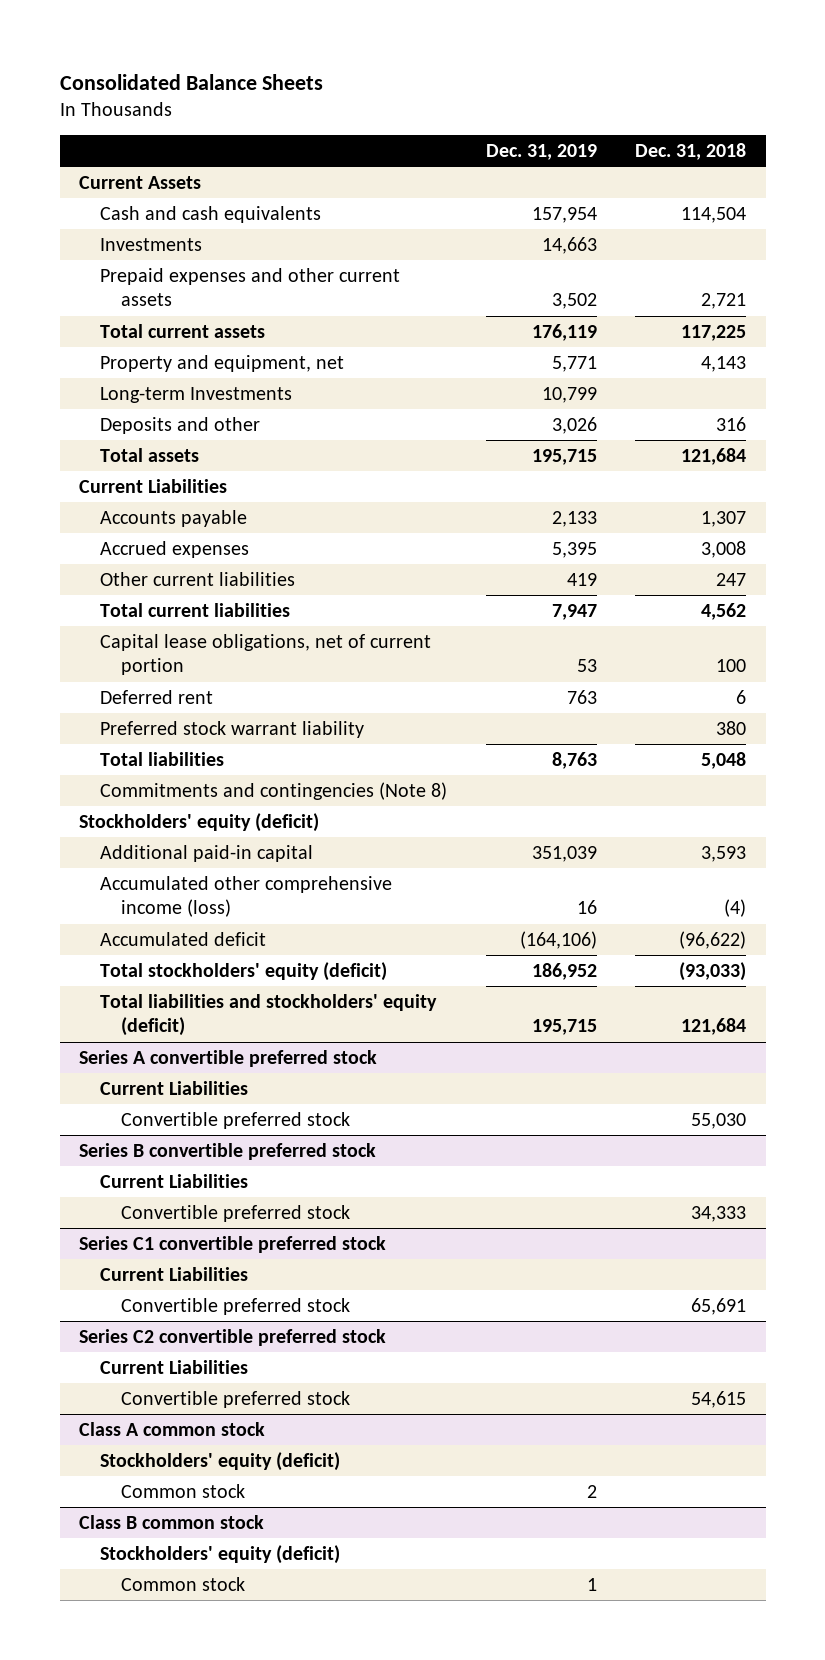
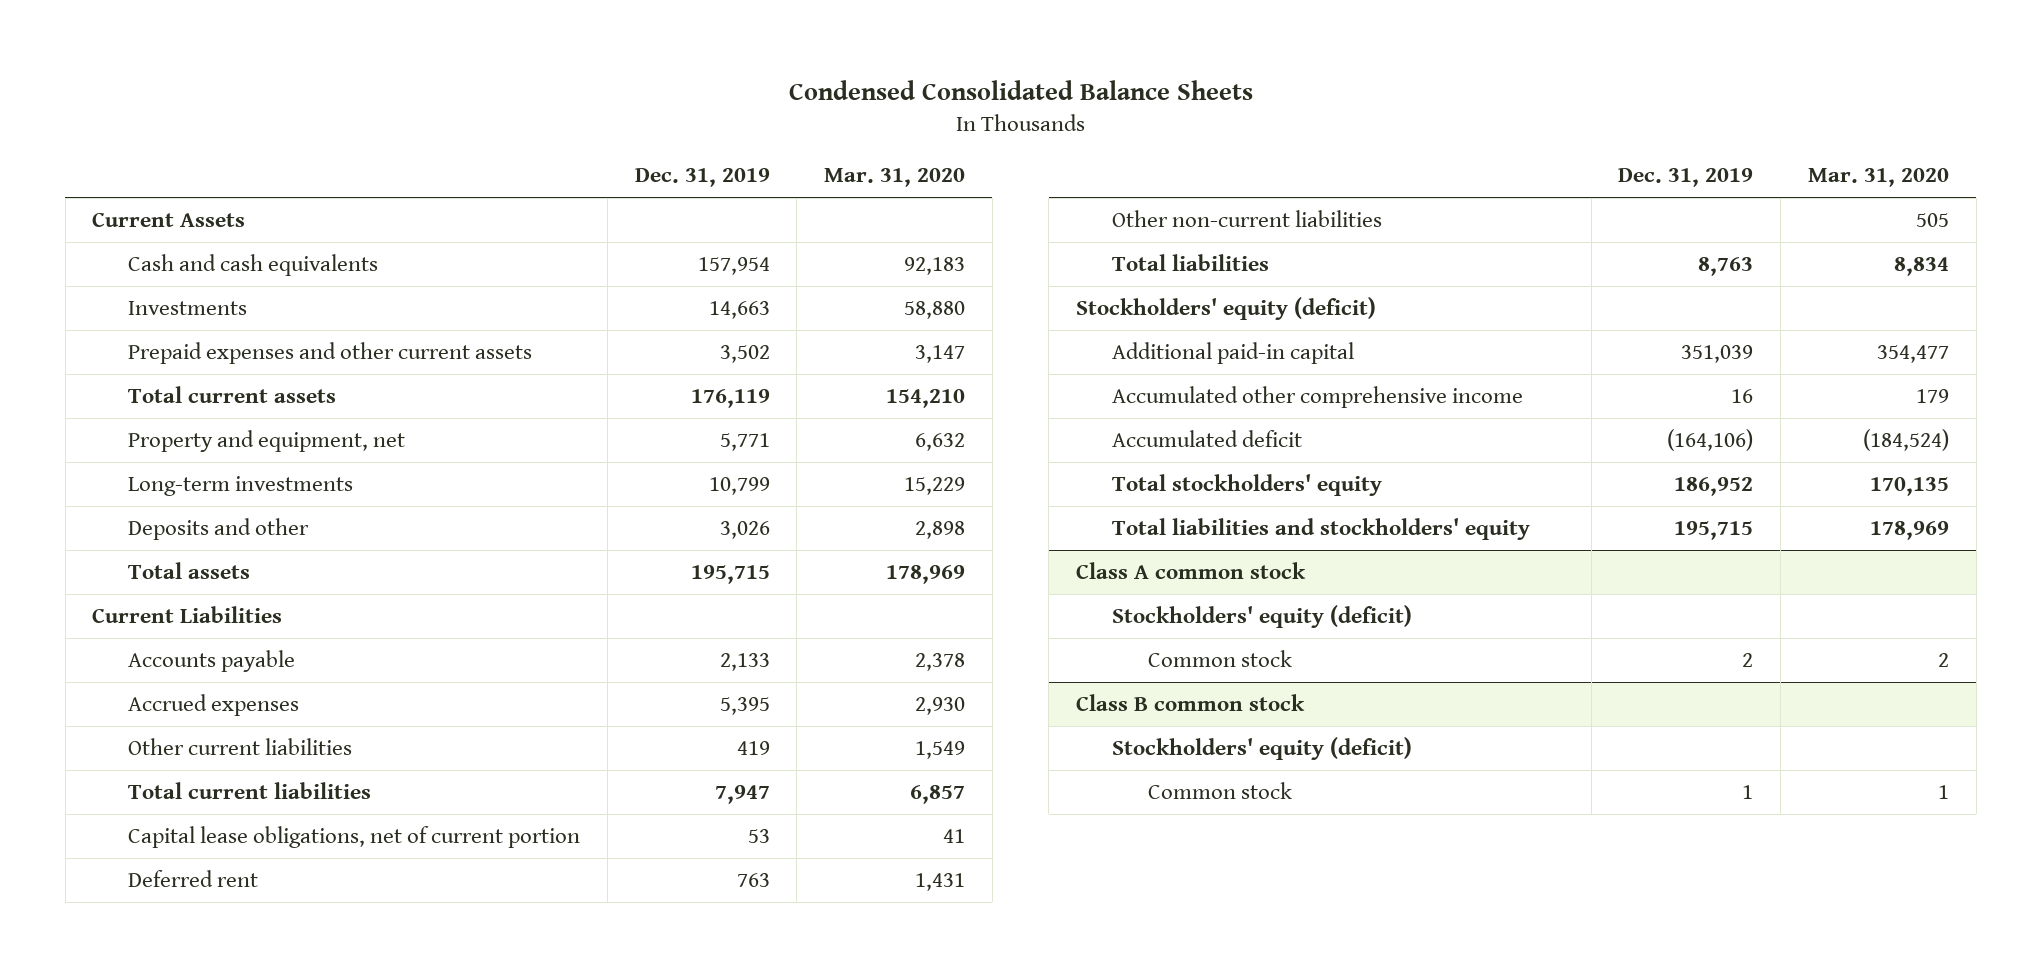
- Consolidated Balance Sheets
+ Condensed Consolidated Balance Sheets
- | Dec. 31, 2019 | Dec. 31, 2018
+ | Dec. 31, 2019 | Mar. 31, 2020
- Long-term Investments | 10,799 |
+ Long-term investments | 10,799 | 15,229
- Preferred stock warrant liability | | 380
+ Other non-current liabilities | | 505
- Commitments and contingencies (Note 8)
- Accumulated other comprehensive income (loss) | 16 | (4)
+ Accumulated other comprehensive income | 16 | 179
- Total stockholders' equity (deficit) | 186,952 | (93,033)
- Total liabilities and stockholders' equity (deficit) | 195,715 | 121,684
- Series A convertible preferred stock
- Current Liabilities
- Convertible preferred stock | | 55,030
- Series B convertible preferred stock
- Current Liabilities
- Convertible preferred stock | | 34,333
- Series C1 convertible preferred stock
- Current Liabilities
- Convertible preferred stock | | 65,691
- Series C2 convertible preferred stock
- Current Liabilities
- Convertible preferred stock | | 54,615
+ Total stockholders' equity | 186,952 | 170,135
+ Total liabilities and stockholders' equity | 195,715 | 178,969

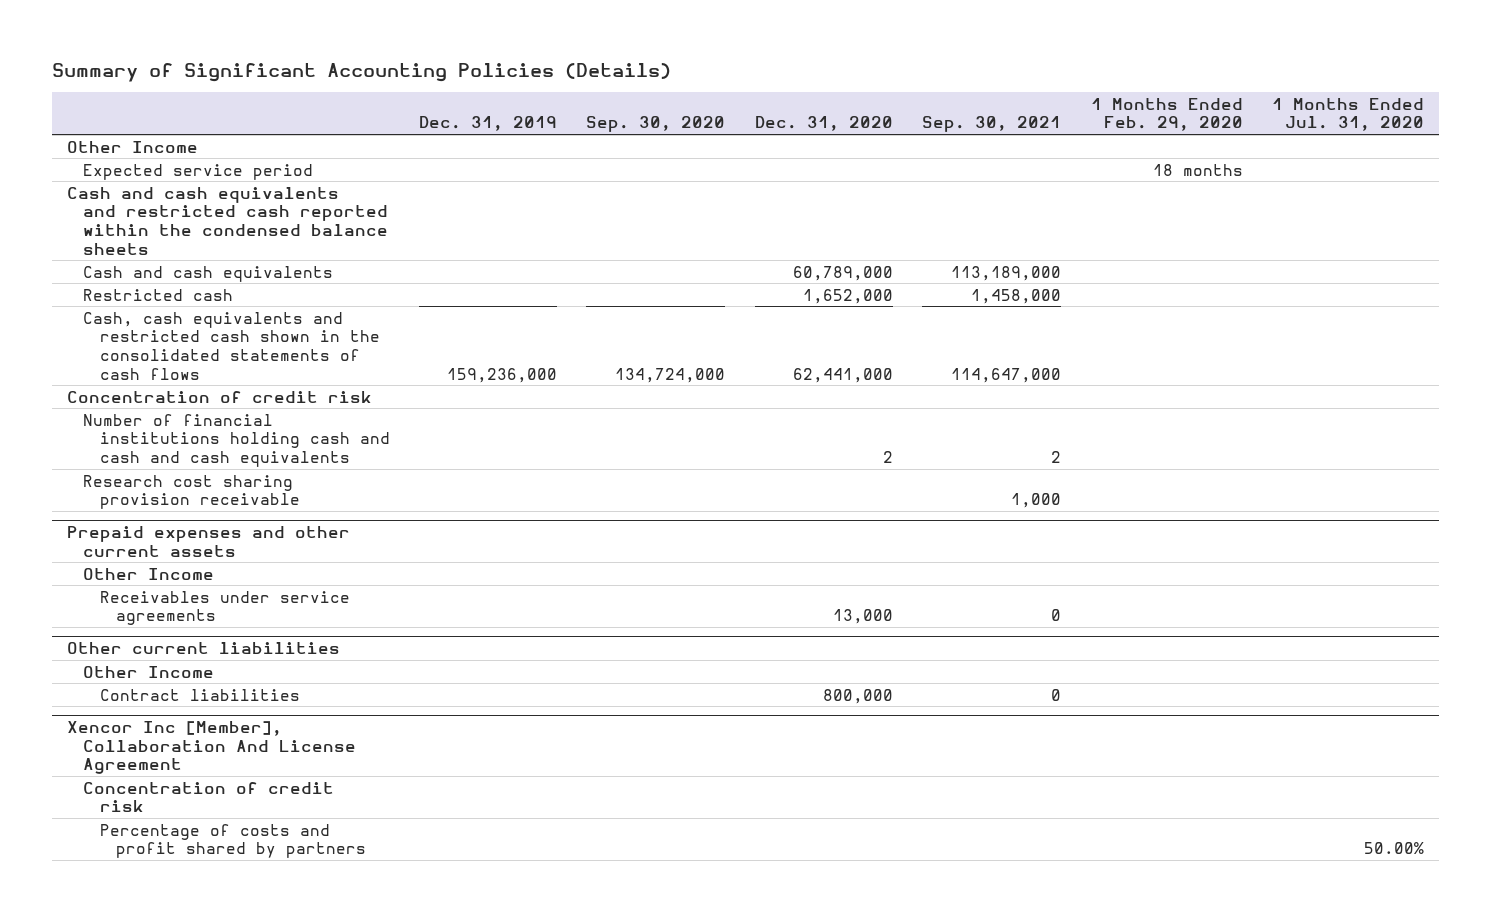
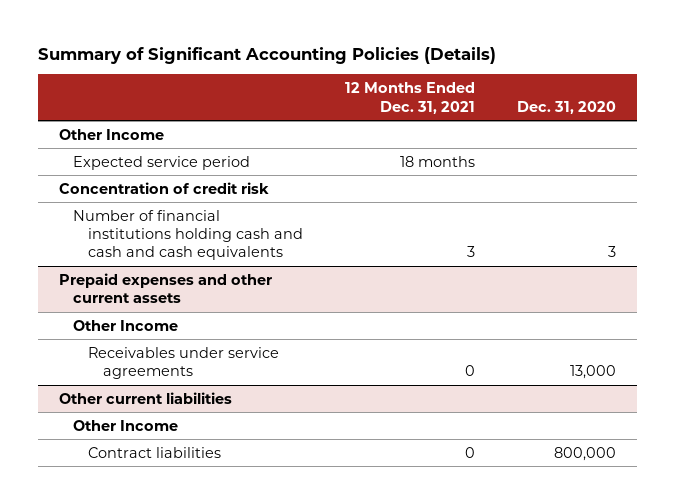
- | Dec. 31, 2019 | Sep. 30, 2020 | Dec. 31, 2020 | Sep. 30, 2021 | 1 Months Ended Feb. 29, 2020 | 1 Months Ended Jul. 31, 2020
+ | 12 Months Ended Dec. 31, 2021 | Dec. 31, 2020
- Cash and cash equivalents and restricted cash reported within the condensed balance sheets
- Cash and cash equivalents | | | 60,789,000 | 113,189,000 | |
- Restricted cash | | | 1,652,000 | 1,458,000 | |
- Cash, cash equivalents and restricted cash shown in the consolidated statements of cash flows | 159,236,000 | 134,724,000 | 62,441,000 | 114,647,000 | |
- Number of financial institutions holding cash and cash and cash equivalents | | | 2 | 2 | |
- Research cost sharing provision receivable | | | | 1,000 | |
+ Number of financial institutions holding cash and cash and cash equivalents | 3 | 3
- Xencor Inc [Member], Collaboration And License Agreement
- Concentration of credit risk
- Percentage of costs and profit shared by partners | | | | | | 50.00%

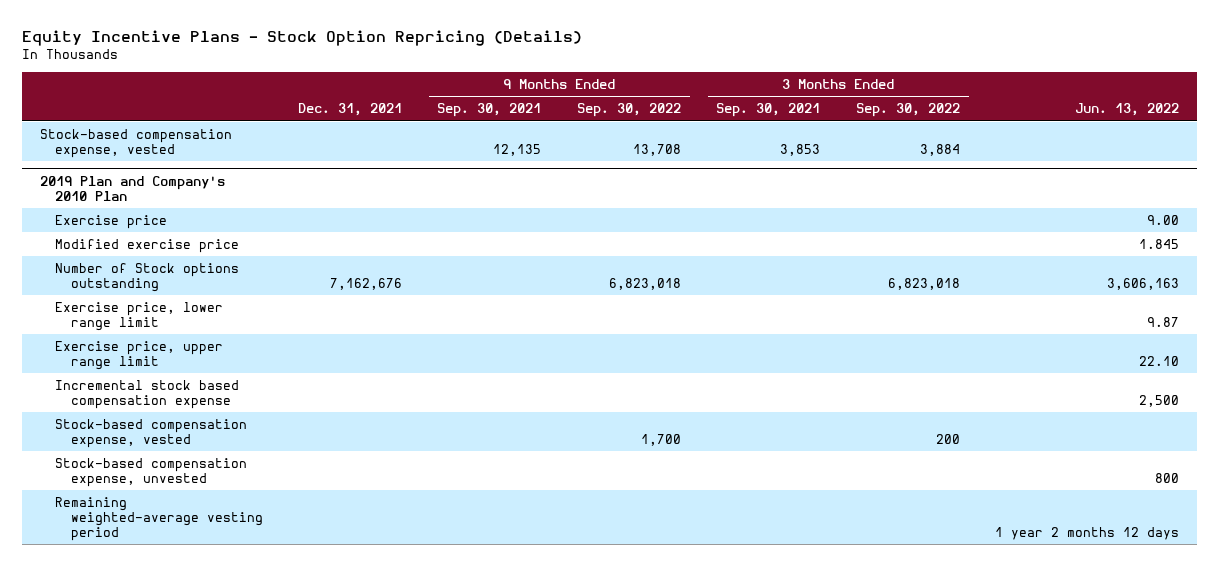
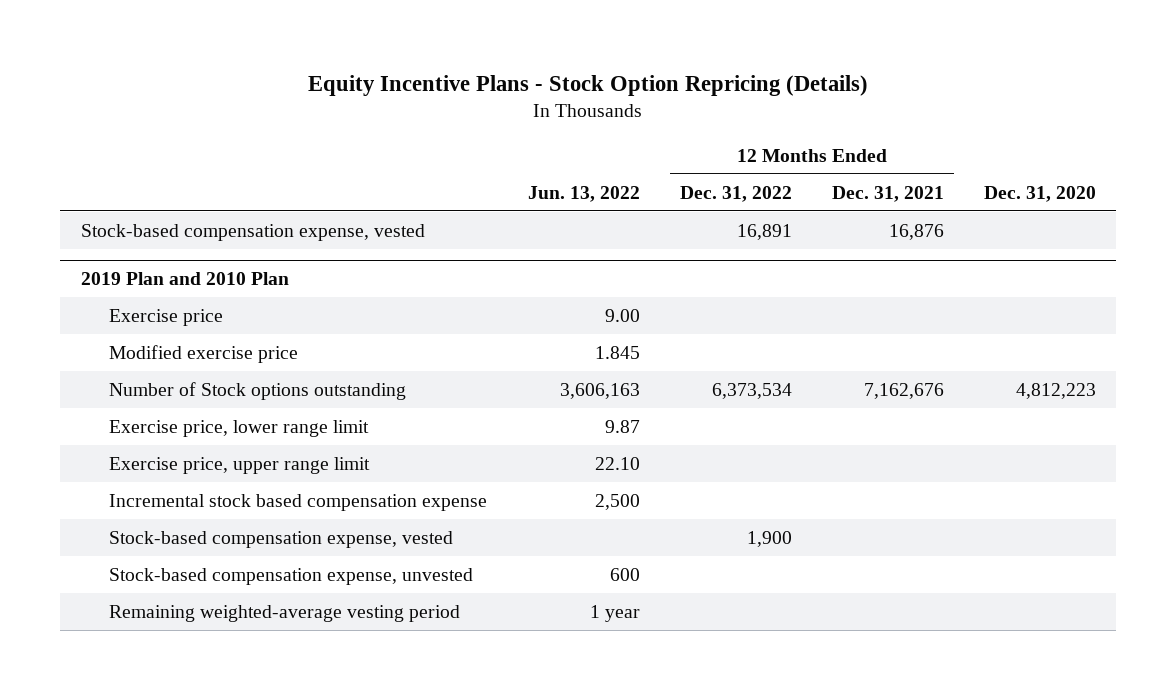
- | Dec. 31, 2021 | 9 Months Ended Sep. 30, 2021 | 9 Months Ended Sep. 30, 2022 | 3 Months Ended Sep. 30, 2021 | 3 Months Ended Sep. 30, 2022 | Jun. 13, 2022
+ | Jun. 13, 2022 | 12 Months Ended Dec. 31, 2022 | 12 Months Ended Dec. 31, 2021 | Dec. 31, 2020
- 2019 Plan and Company's 2010 Plan
+ 2019 Plan and 2010 Plan
- Stock-based compensation expense, unvested | | | | | | 800
- Remaining weighted-average vesting period | | | | | | 1 year 2 months 12 days
+ Stock-based compensation expense, unvested | 600 | | |
+ Remaining weighted-average vesting period | 1 year | | |

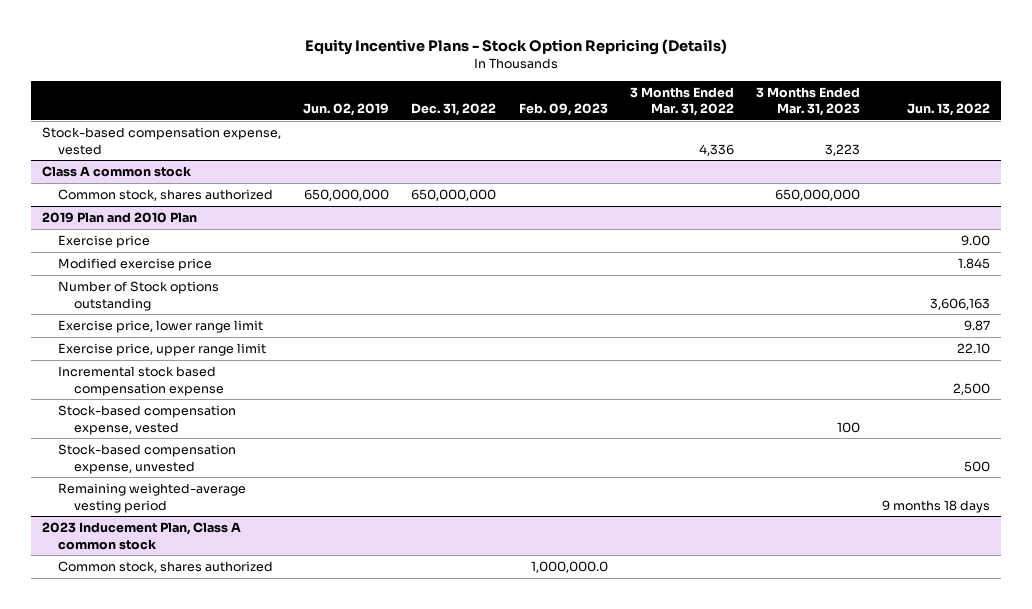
- | Jun. 13, 2022 | 12 Months Ended Dec. 31, 2022 | 12 Months Ended Dec. 31, 2021 | Dec. 31, 2020
+ | Jun. 02, 2019 | Dec. 31, 2022 | Feb. 09, 2023 | 3 Months Ended Mar. 31, 2022 | 3 Months Ended Mar. 31, 2023 | Jun. 13, 2022
+ Class A common stock
+ Common stock, shares authorized | 650,000,000 | 650,000,000 | | | 650,000,000 |
@ 2019 Plan and 2010 Plan
- Stock-based compensation expense, unvested | 600 | | |
- Remaining weighted-average vesting period | 1 year | | |
+ Stock-based compensation expense, unvested | | | | | | 500
+ Remaining weighted-average vesting period | | | | | | 9 months 18 days
+ 2023 Inducement Plan, Class A common stock
+ Common stock, shares authorized | | | 1,000,000.0 | | |

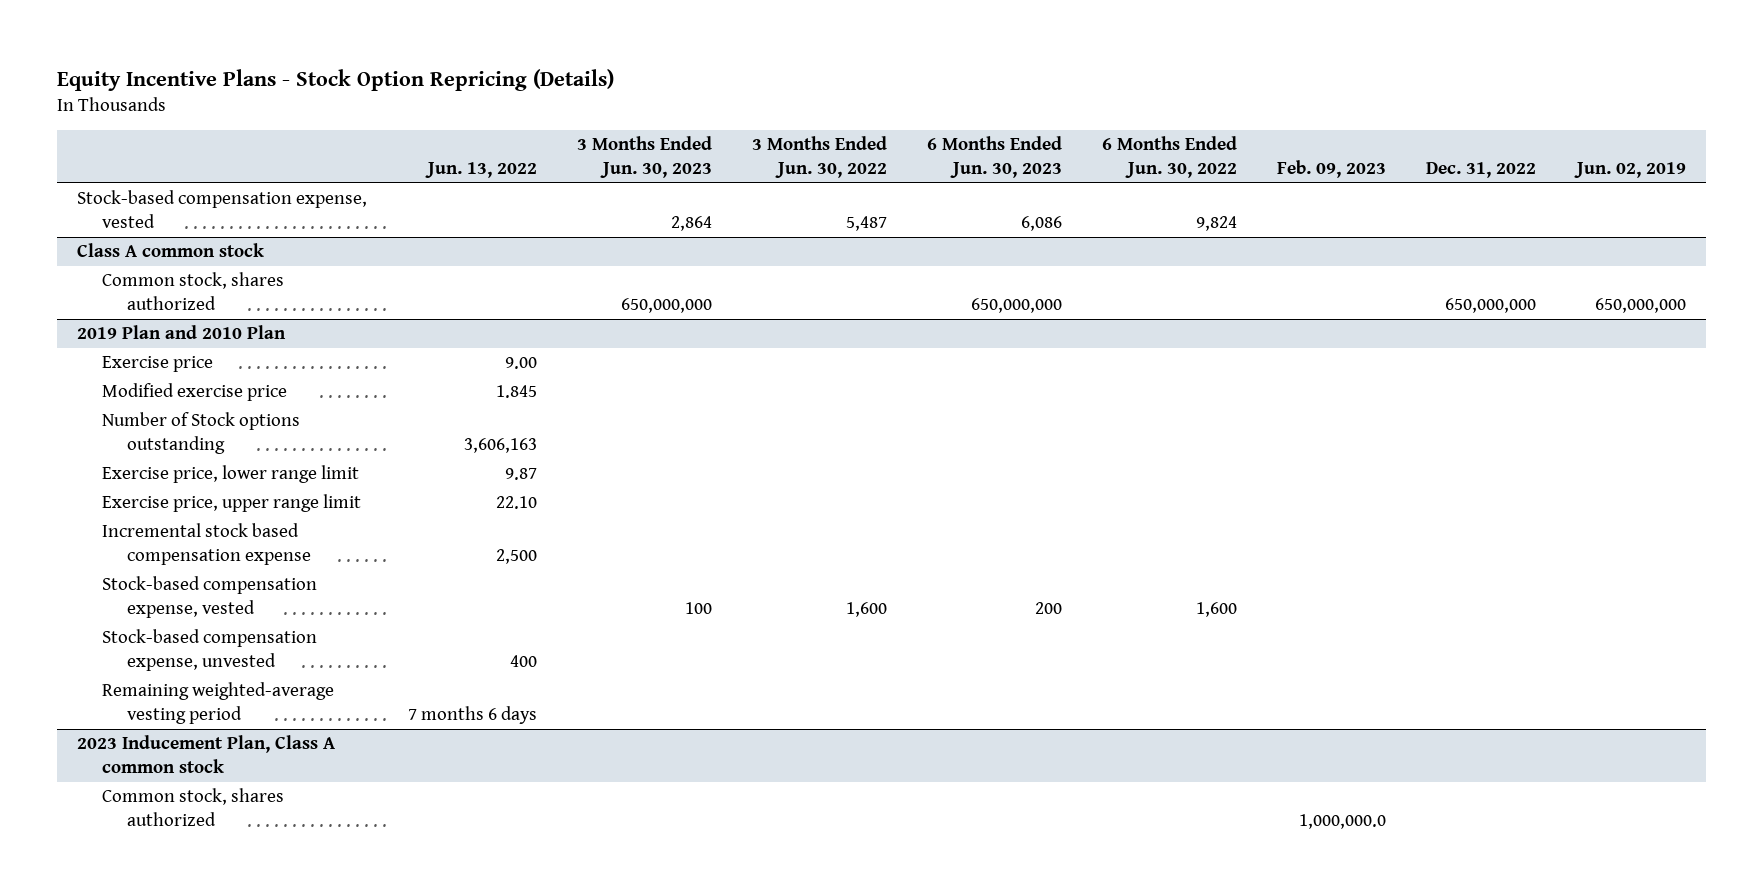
- | Jun. 02, 2019 | Dec. 31, 2022 | Feb. 09, 2023 | 3 Months Ended Mar. 31, 2022 | 3 Months Ended Mar. 31, 2023 | Jun. 13, 2022
+ | Jun. 13, 2022 | 3 Months Ended Jun. 30, 2023 | 3 Months Ended Jun. 30, 2022 | 6 Months Ended Jun. 30, 2023 | 6 Months Ended Jun. 30, 2022 | Feb. 09, 2023 | Dec. 31, 2022 | Jun. 02, 2019
@ 2019 Plan and 2010 Plan
- Stock-based compensation expense, unvested | | | | | | 500
- Remaining weighted-average vesting period | | | | | | 9 months 18 days
+ Stock-based compensation expense, unvested | 400 | | | | | | |
+ Remaining weighted-average vesting period | 7 months 6 days | | | | | | |

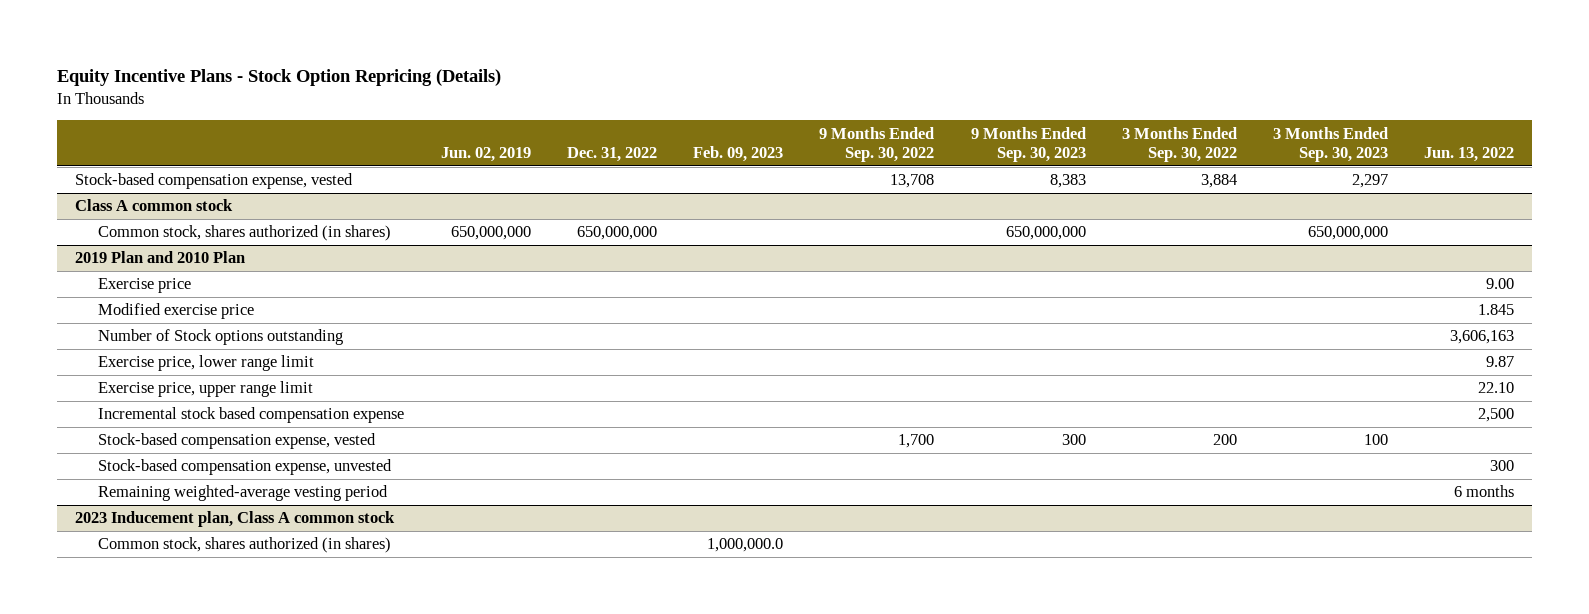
- | Jun. 13, 2022 | 3 Months Ended Jun. 30, 2023 | 3 Months Ended Jun. 30, 2022 | 6 Months Ended Jun. 30, 2023 | 6 Months Ended Jun. 30, 2022 | Feb. 09, 2023 | Dec. 31, 2022 | Jun. 02, 2019
+ | Jun. 02, 2019 | Dec. 31, 2022 | Feb. 09, 2023 | 9 Months Ended Sep. 30, 2022 | 9 Months Ended Sep. 30, 2023 | 3 Months Ended Sep. 30, 2022 | 3 Months Ended Sep. 30, 2023 | Jun. 13, 2022
@ Class A common stock
- Common stock, shares authorized | | 650,000,000 | | 650,000,000 | | | 650,000,000 | 650,000,000
+ Common stock, shares authorized (in shares) | 650,000,000 | 650,000,000 | | | 650,000,000 | | 650,000,000 |
@ 2019 Plan and 2010 Plan
- Stock-based compensation expense, unvested | 400 | | | | | | |
- Remaining weighted-average vesting period | 7 months 6 days | | | | | | |
- 2023 Inducement Plan, Class A common stock
- Common stock, shares authorized | | | | | | 1,000,000.0 | |
@ 2019 Plan and 2010 Plan
+ Stock-based compensation expense, unvested | | | | | | | | 300
+ Remaining weighted-average vesting period | | | | | | | | 6 months
+ 2023 Inducement plan, Class A common stock
+ Common stock, shares authorized (in shares) | | | 1,000,000.0 | | | | |

